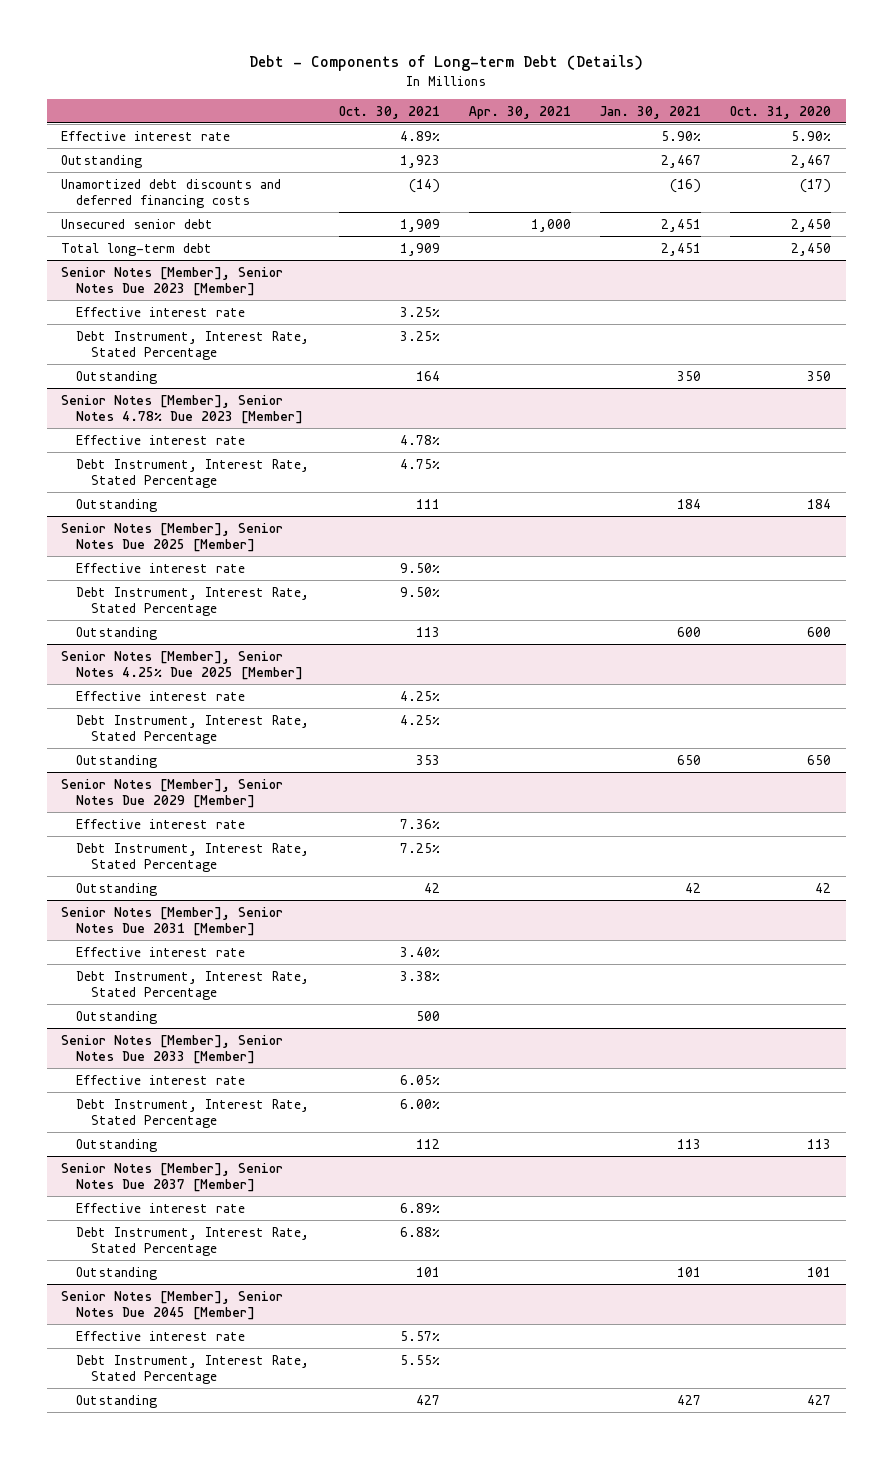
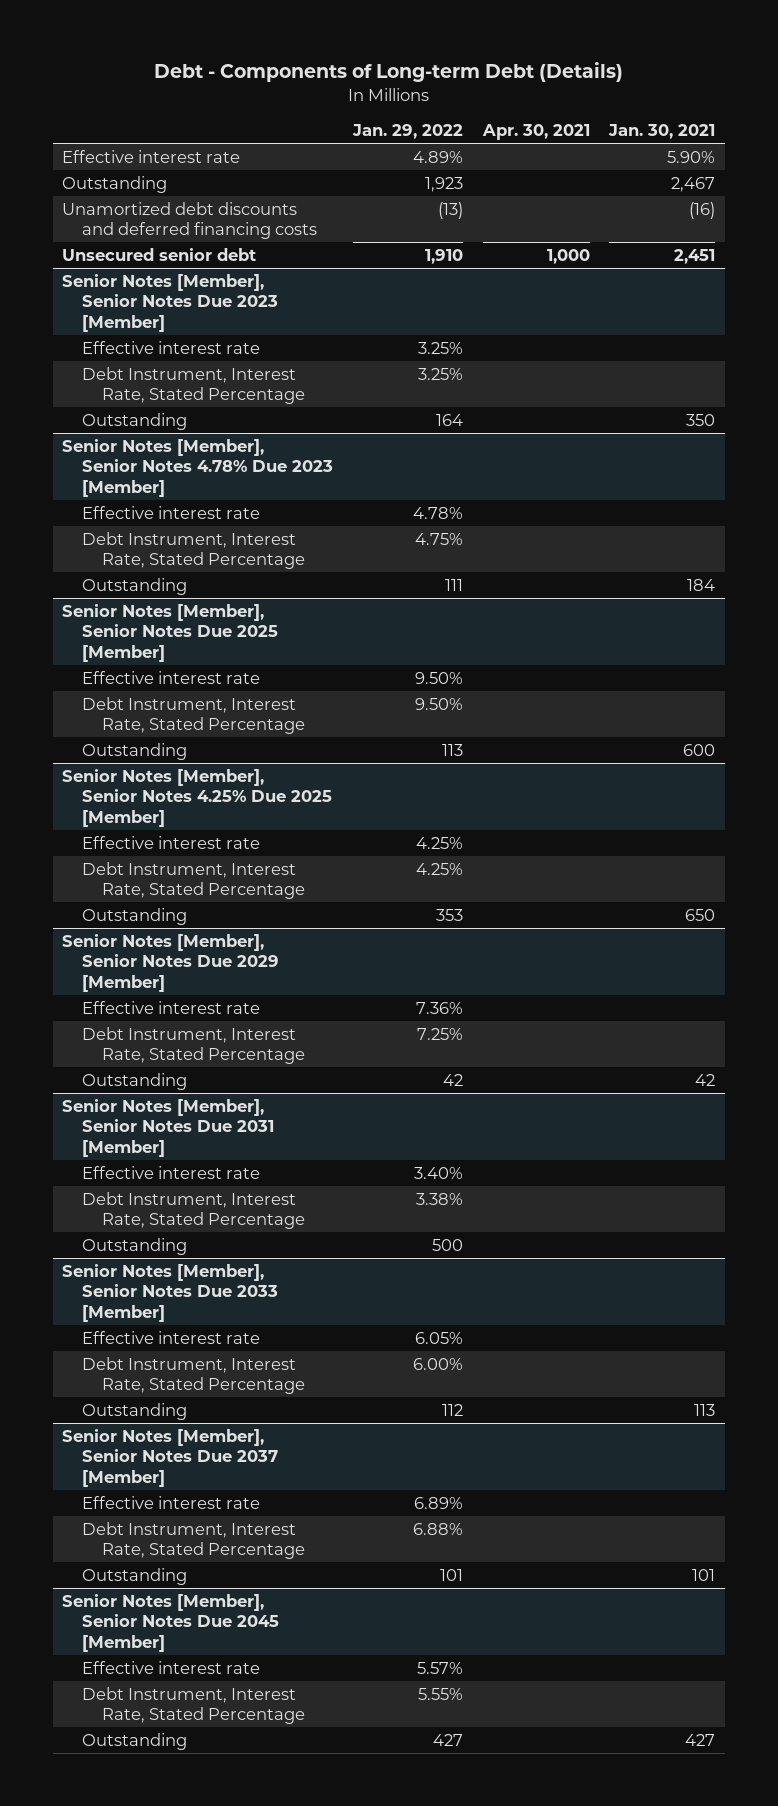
- | Oct. 30, 2021 | Apr. 30, 2021 | Jan. 30, 2021 | Oct. 31, 2020
+ | Jan. 29, 2022 | Apr. 30, 2021 | Jan. 30, 2021
- Total long-term debt | 1,909 | | 2,451 | 2,450

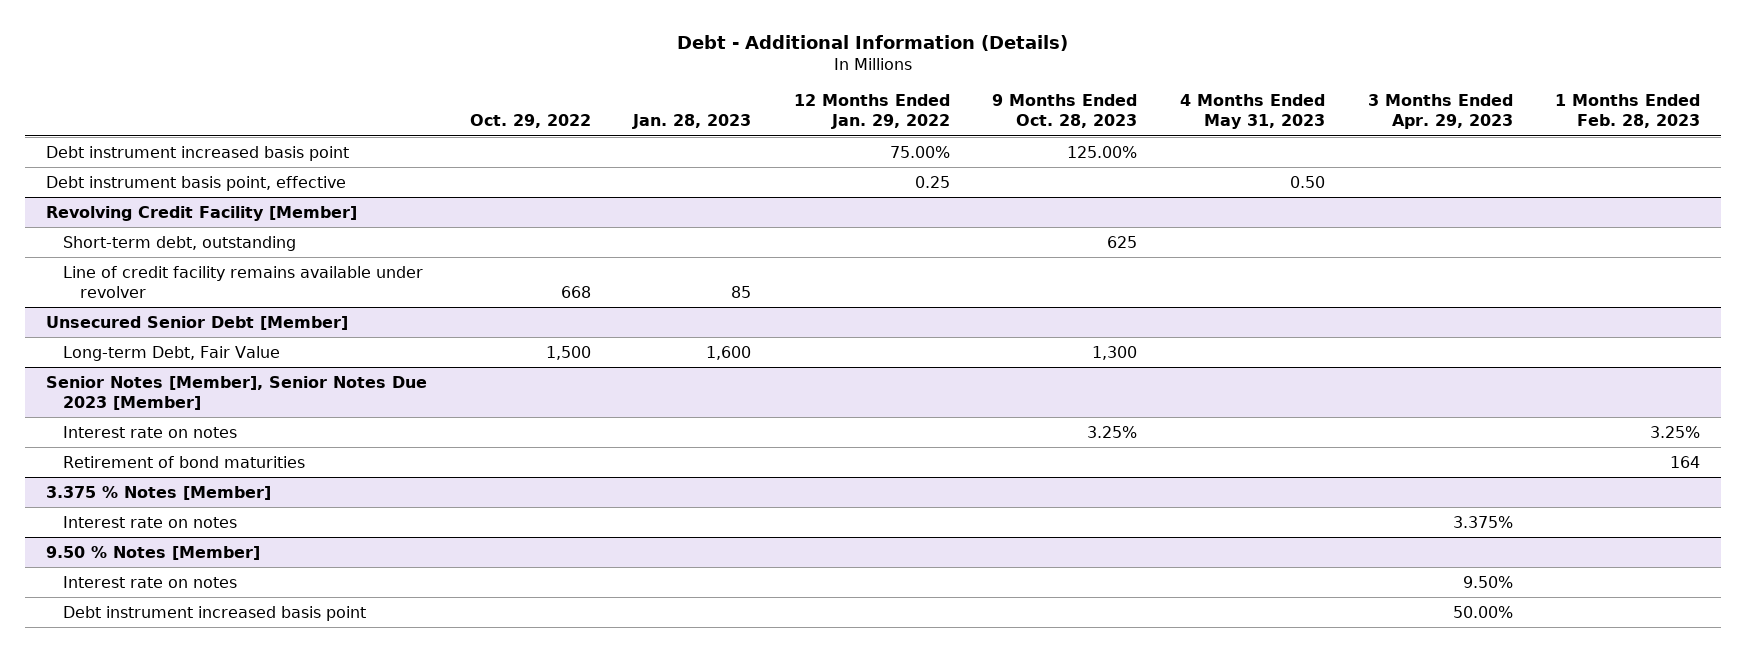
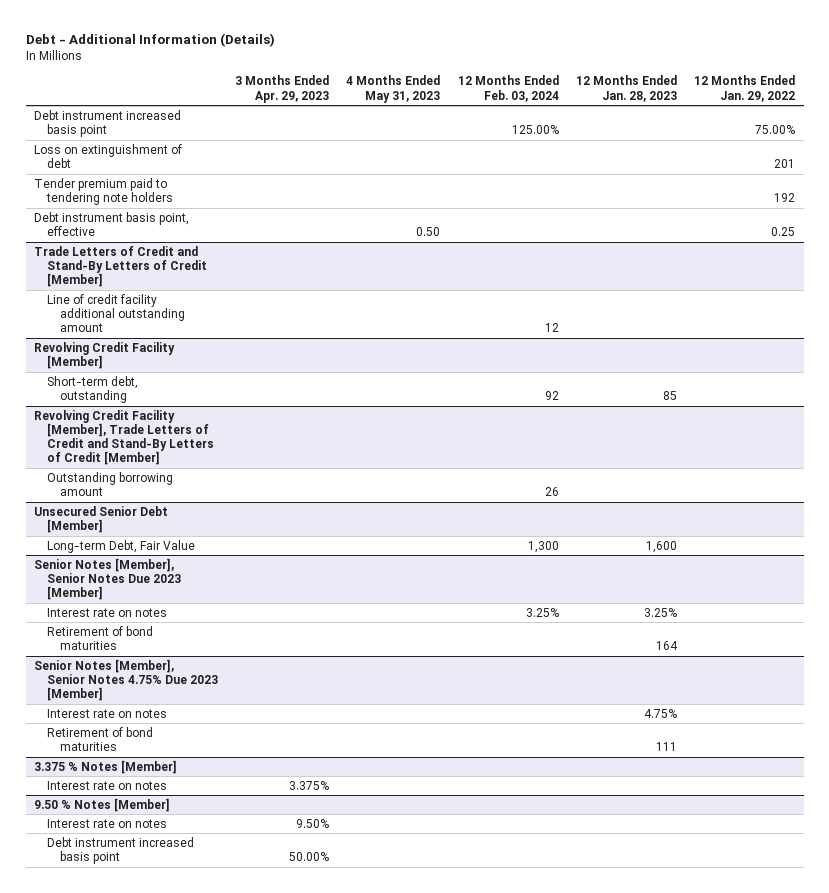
- | Oct. 29, 2022 | Jan. 28, 2023 | 12 Months Ended Jan. 29, 2022 | 9 Months Ended Oct. 28, 2023 | 4 Months Ended May 31, 2023 | 3 Months Ended Apr. 29, 2023 | 1 Months Ended Feb. 28, 2023
+ | 3 Months Ended Apr. 29, 2023 | 4 Months Ended May 31, 2023 | 12 Months Ended Feb. 03, 2024 | 12 Months Ended Jan. 28, 2023 | 12 Months Ended Jan. 29, 2022
+ Loss on extinguishment of debt | | | | | 201
+ Tender premium paid to tendering note holders | | | | | 192
+ Trade Letters of Credit and Stand-By Letters of Credit [Member]
+ Line of credit facility additional outstanding amount | | | 12 | |
@ Revolving Credit Facility [Member]
- Line of credit facility remains available under revolver | 668 | 85 | | | | |
+ Revolving Credit Facility [Member], Trade Letters of Credit and Stand-By Letters of Credit [Member]
+ Outstanding borrowing amount | | | 26 | |
+ Senior Notes [Member], Senior Notes 4.75% Due 2023 [Member]
+ Interest rate on notes | | | | 4.75% |
+ Retirement of bond maturities | | | | 111 |

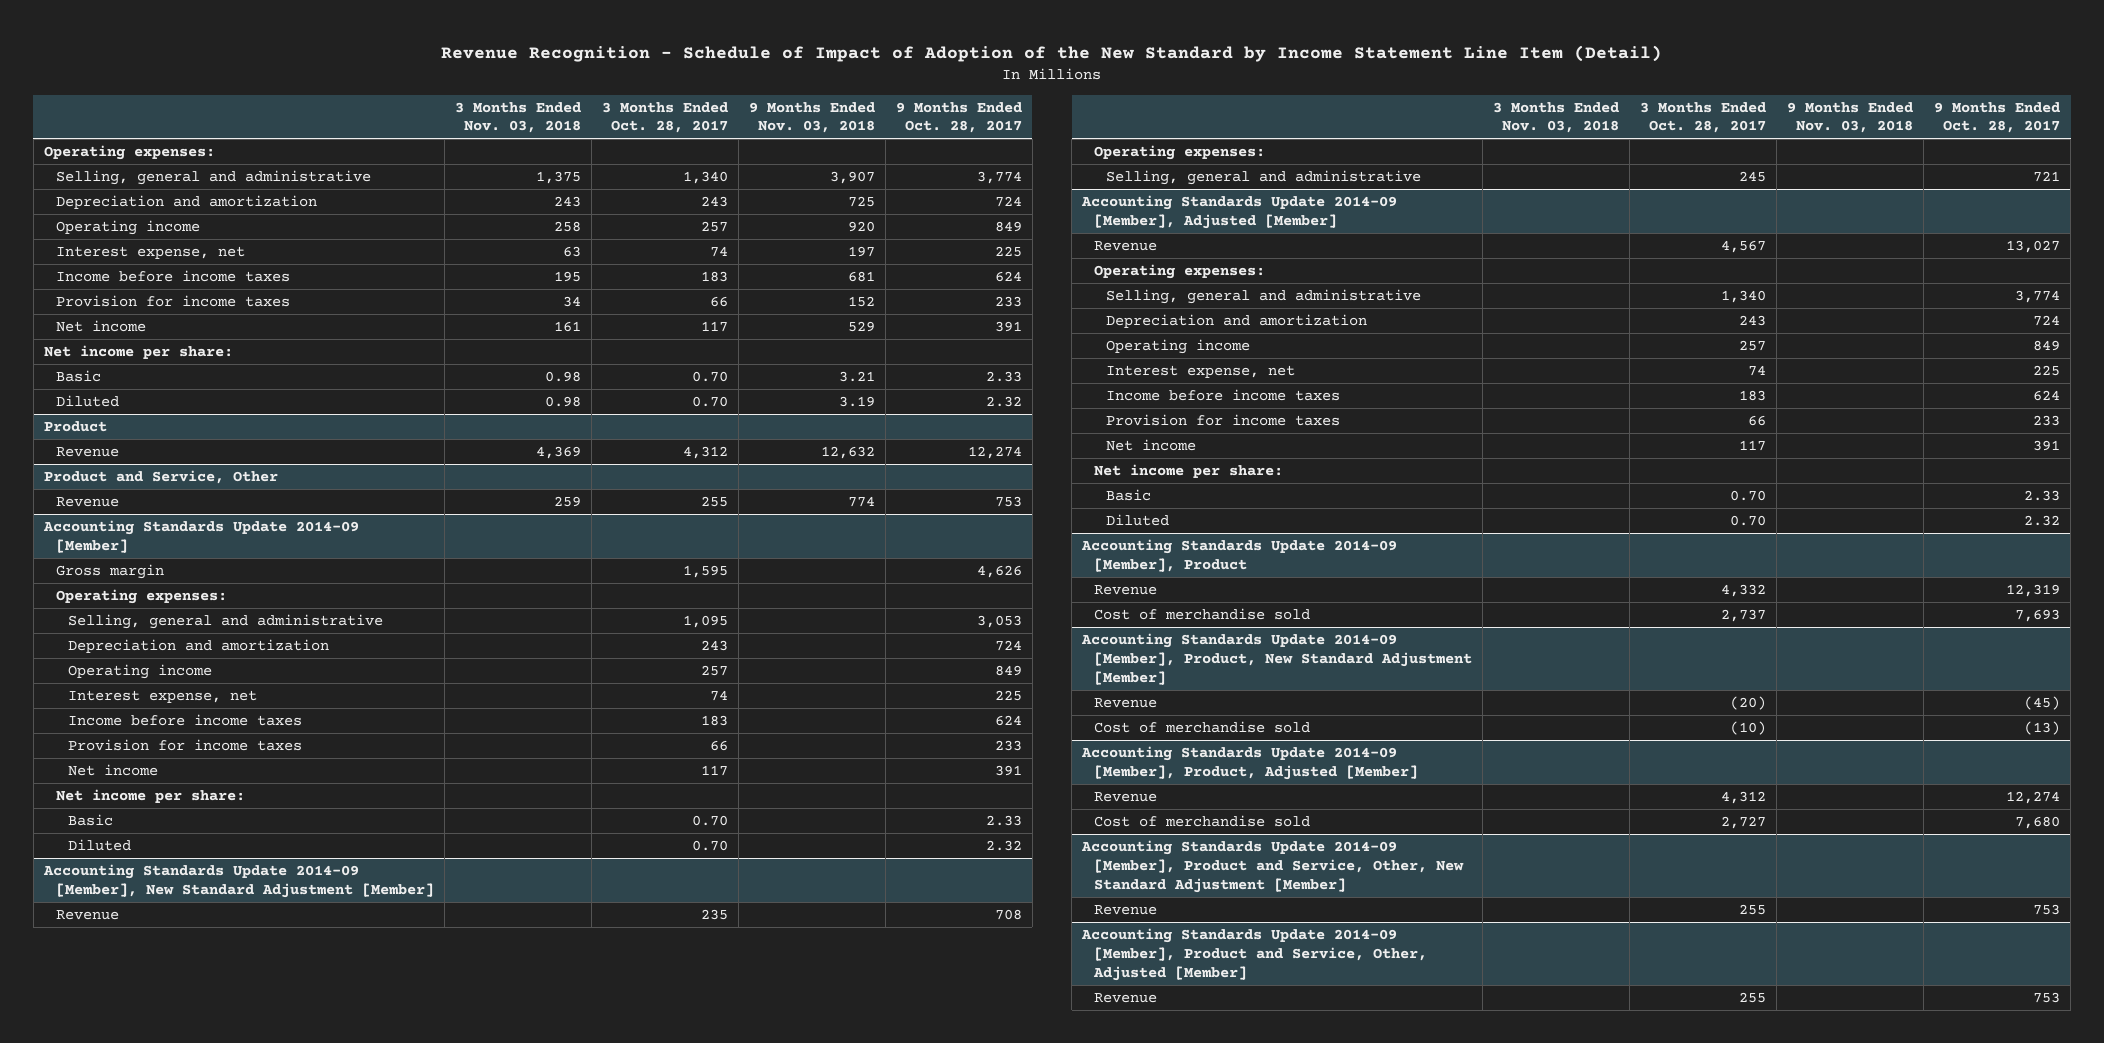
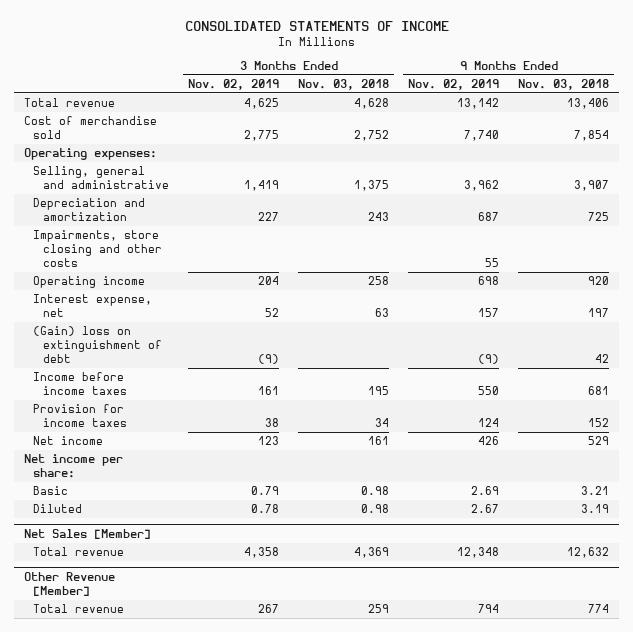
- Revenue Recognition - Schedule of Impact of Adoption of the New Standard by Income Statement Line Item (Detail)
+ CONSOLIDATED STATEMENTS OF INCOME
- | 3 Months Ended Nov. 03, 2018 | 3 Months Ended Oct. 28, 2017 | 9 Months Ended Nov. 03, 2018 | 9 Months Ended Oct. 28, 2017
+ | 3 Months Ended Nov. 02, 2019 | 3 Months Ended Nov. 03, 2018 | 9 Months Ended Nov. 02, 2019 | 9 Months Ended Nov. 03, 2018
+ Total revenue | 4,625 | 4,628 | 13,142 | 13,406
+ Cost of merchandise sold | 2,775 | 2,752 | 7,740 | 7,854
+ Impairments, store closing and other costs | | | 55 |
+ (Gain) loss on extinguishment of debt | (9) | | (9) | 42
- Product
- Revenue | 4,369 | 4,312 | 12,632 | 12,274
- Product and Service, Other
- Revenue | 259 | 255 | 774 | 753
- Accounting Standards Update 2014-09 [Member]
- Gross margin | | 1,595 | | 4,626
- Operating expenses:
- Selling, general and administrative | | 1,095 | | 3,053
- Depreciation and amortization | | 243 | | 724
- Operating income | | 257 | | 849
- Interest expense, net | | 74 | | 225
- Income before income taxes | | 183 | | 624
- Provision for income taxes | | 66 | | 233
- Net income | | 117 | | 391
- Net income per share:
- Basic | | 0.70 | | 2.33
- Diluted | | 0.70 | | 2.32
- Accounting Standards Update 2014-09 [Member], New Standard Adjustment [Member]
- Revenue | | 235 | | 708
- Operating expenses:
- Selling, general and administrative | | 245 | | 721
- Accounting Standards Update 2014-09 [Member], Adjusted [Member]
- Revenue | | 4,567 | | 13,027
- Operating expenses:
- Selling, general and administrative | | 1,340 | | 3,774
- Depreciation and amortization | | 243 | | 724
- Operating income | | 257 | | 849
- Interest expense, net | | 74 | | 225
- Income before income taxes | | 183 | | 624
- Provision for income taxes | | 66 | | 233
- Net income | | 117 | | 391
- Net income per share:
- Basic | | 0.70 | | 2.33
- Diluted | | 0.70 | | 2.32
- Accounting Standards Update 2014-09 [Member], Product
- Revenue | | 4,332 | | 12,319
- Cost of merchandise sold | | 2,737 | | 7,693
- Accounting Standards Update 2014-09 [Member], Product, New Standard Adjustment [Member]
- Revenue | | (20) | | (45)
- Cost of merchandise sold | | (10) | | (13)
- Accounting Standards Update 2014-09 [Member], Product, Adjusted [Member]
- Revenue | | 4,312 | | 12,274
- Cost of merchandise sold | | 2,727 | | 7,680
- Accounting Standards Update 2014-09 [Member], Product and Service, Other, New Standard Adjustment [Member]
- Revenue | | 255 | | 753
- Accounting Standards Update 2014-09 [Member], Product and Service, Other, Adjusted [Member]
- Revenue | | 255 | | 753
+ Net Sales [Member]
+ Total revenue | 4,358 | 4,369 | 12,348 | 12,632
+ Other Revenue [Member]
+ Total revenue | 267 | 259 | 794 | 774

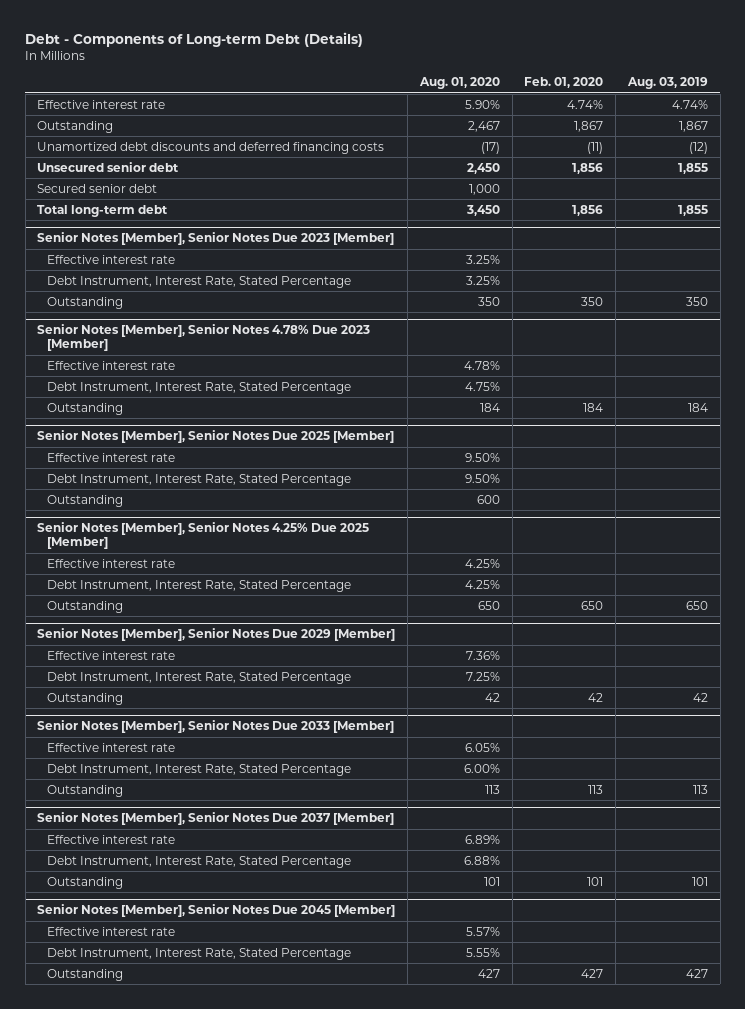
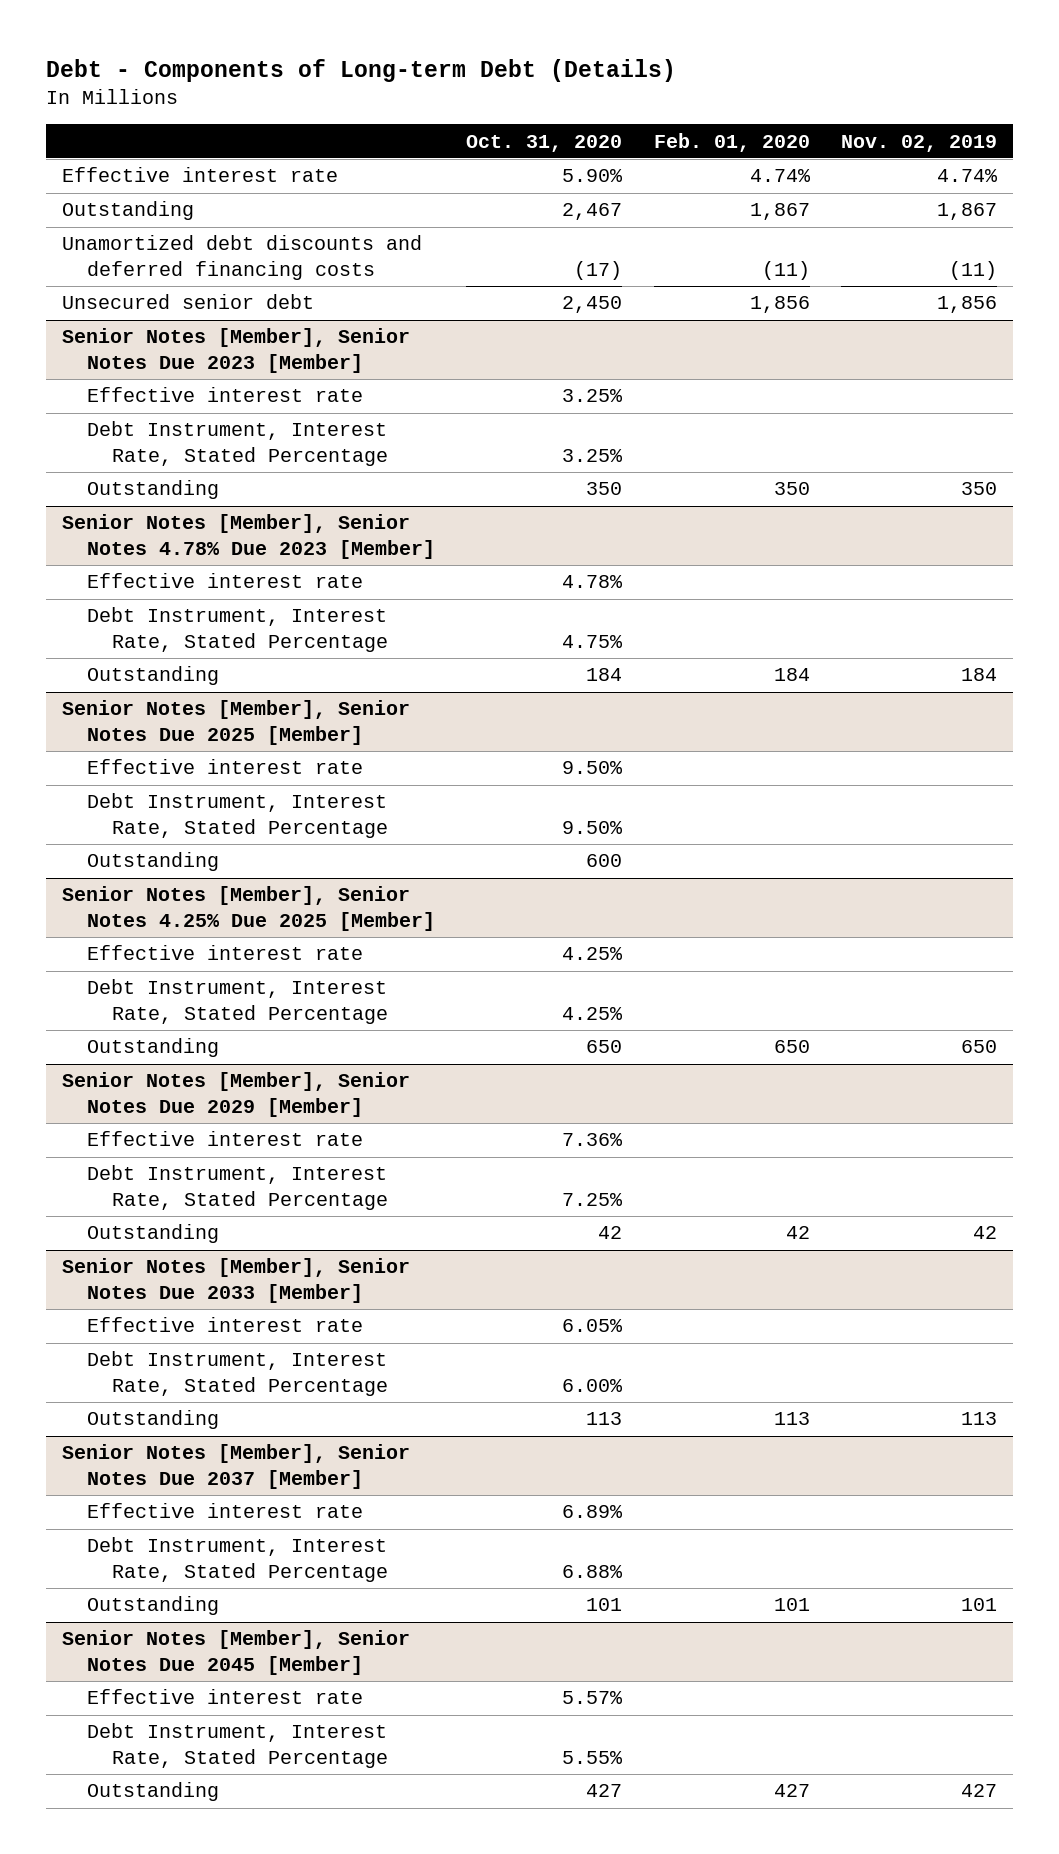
- | Aug. 01, 2020 | Feb. 01, 2020 | Aug. 03, 2019
+ | Oct. 31, 2020 | Feb. 01, 2020 | Nov. 02, 2019
- Secured senior debt | 1,000 | |
- Total long-term debt | 3,450 | 1,856 | 1,855

